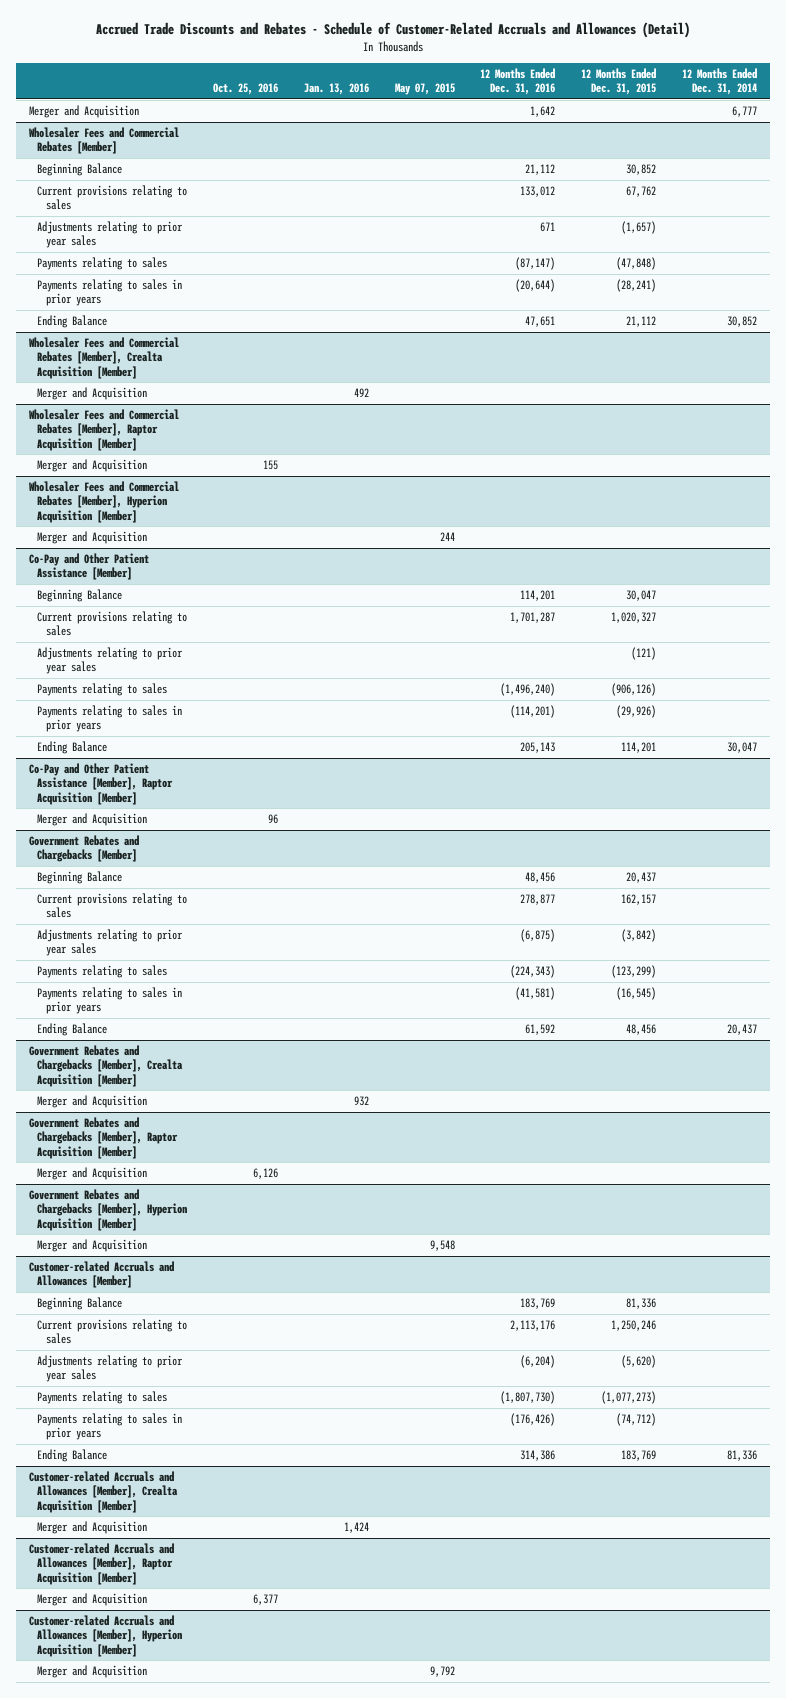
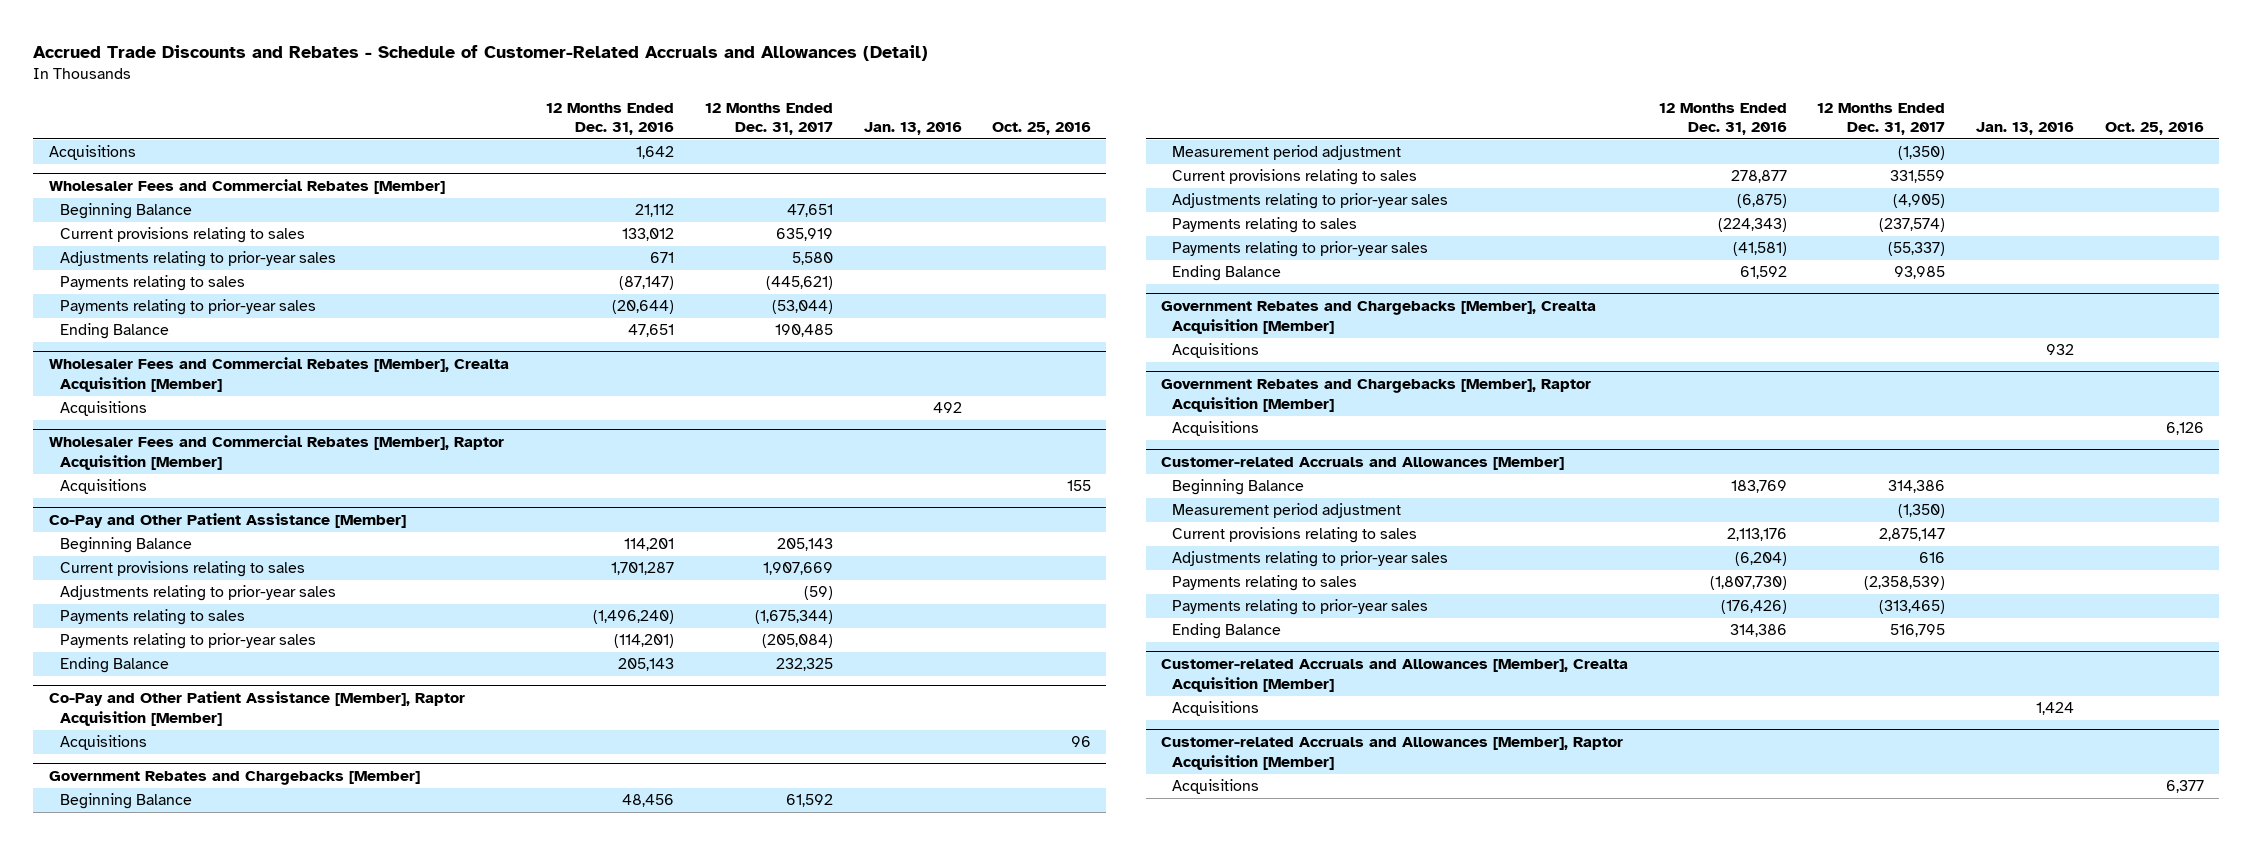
- | Oct. 25, 2016 | Jan. 13, 2016 | May 07, 2015 | 12 Months Ended Dec. 31, 2016 | 12 Months Ended Dec. 31, 2015 | 12 Months Ended Dec. 31, 2014
+ | 12 Months Ended Dec. 31, 2016 | 12 Months Ended Dec. 31, 2017 | Jan. 13, 2016 | Oct. 25, 2016
- Merger and Acquisition | | | | 1,642 | | 6,777
+ Acquisitions | 1,642 | | |
@ Wholesaler Fees and Commercial Rebates [Member]
- Adjustments relating to prior year sales | | | | 671 | (1,657) |
+ Adjustments relating to prior-year sales | 671 | 5,580 | |
- Payments relating to sales in prior years | | | | (20,644) | (28,241) |
+ Payments relating to prior-year sales | (20,644) | (53,044) | |
@ Wholesaler Fees and Commercial Rebates [Member], Crealta Acquisition [Member]
- Merger and Acquisition | | 492 | | | |
+ Acquisitions | | | 492 |
@ Wholesaler Fees and Commercial Rebates [Member], Raptor Acquisition [Member]
- Merger and Acquisition | 155 | | | | |
- Wholesaler Fees and Commercial Rebates [Member], Hyperion Acquisition [Member]
- Merger and Acquisition | | | 244 | | |
@ Wholesaler Fees and Commercial Rebates [Member], Raptor Acquisition [Member]
+ Acquisitions | | | | 155
@ Co-Pay and Other Patient Assistance [Member]
- Adjustments relating to prior year sales | | | | | (121) |
+ Adjustments relating to prior-year sales | | (59) | |
- Payments relating to sales in prior years | | | | (114,201) | (29,926) |
+ Payments relating to prior-year sales | (114,201) | (205,084) | |
@ Co-Pay and Other Patient Assistance [Member], Raptor Acquisition [Member]
- Merger and Acquisition | 96 | | | | |
+ Acquisitions | | | | 96
@ Government Rebates and Chargebacks [Member]
+ Measurement period adjustment | | (1,350) | |
- Adjustments relating to prior year sales | | | | (6,875) | (3,842) |
+ Adjustments relating to prior-year sales | (6,875) | (4,905) | |
- Payments relating to sales in prior years | | | | (41,581) | (16,545) |
+ Payments relating to prior-year sales | (41,581) | (55,337) | |
@ Government Rebates and Chargebacks [Member], Crealta Acquisition [Member]
- Merger and Acquisition | | 932 | | | |
+ Acquisitions | | | 932 |
@ Government Rebates and Chargebacks [Member], Raptor Acquisition [Member]
- Merger and Acquisition | 6,126 | | | | |
- Government Rebates and Chargebacks [Member], Hyperion Acquisition [Member]
- Merger and Acquisition | | | 9,548 | | |
@ Government Rebates and Chargebacks [Member], Raptor Acquisition [Member]
+ Acquisitions | | | | 6,126
@ Customer-related Accruals and Allowances [Member]
+ Measurement period adjustment | | (1,350) | |
- Adjustments relating to prior year sales | | | | (6,204) | (5,620) |
+ Adjustments relating to prior-year sales | (6,204) | 616 | |
- Payments relating to sales in prior years | | | | (176,426) | (74,712) |
+ Payments relating to prior-year sales | (176,426) | (313,465) | |
@ Customer-related Accruals and Allowances [Member], Crealta Acquisition [Member]
- Merger and Acquisition | | 1,424 | | | |
+ Acquisitions | | | 1,424 |
@ Customer-related Accruals and Allowances [Member], Raptor Acquisition [Member]
- Merger and Acquisition | 6,377 | | | | |
- Customer-related Accruals and Allowances [Member], Hyperion Acquisition [Member]
- Merger and Acquisition | | | 9,792 | | |
@ Customer-related Accruals and Allowances [Member], Raptor Acquisition [Member]
+ Acquisitions | | | | 6,377

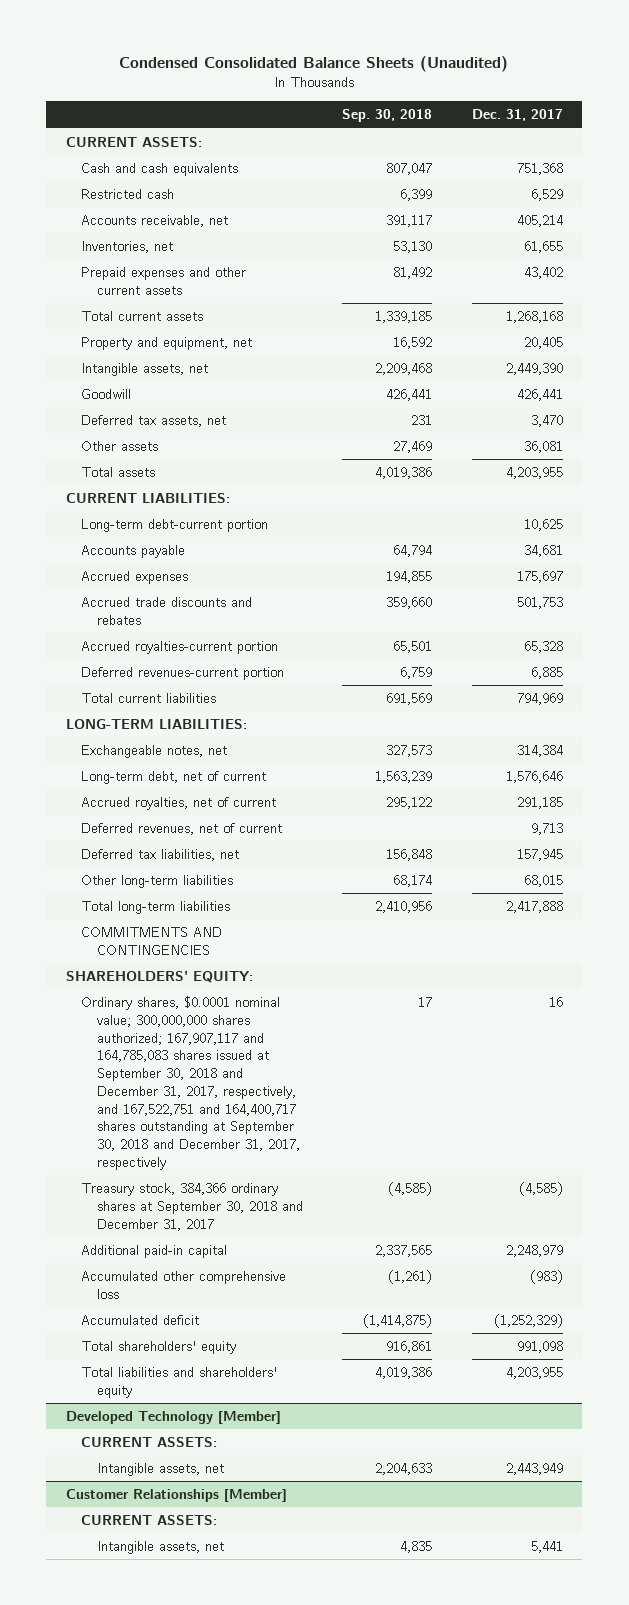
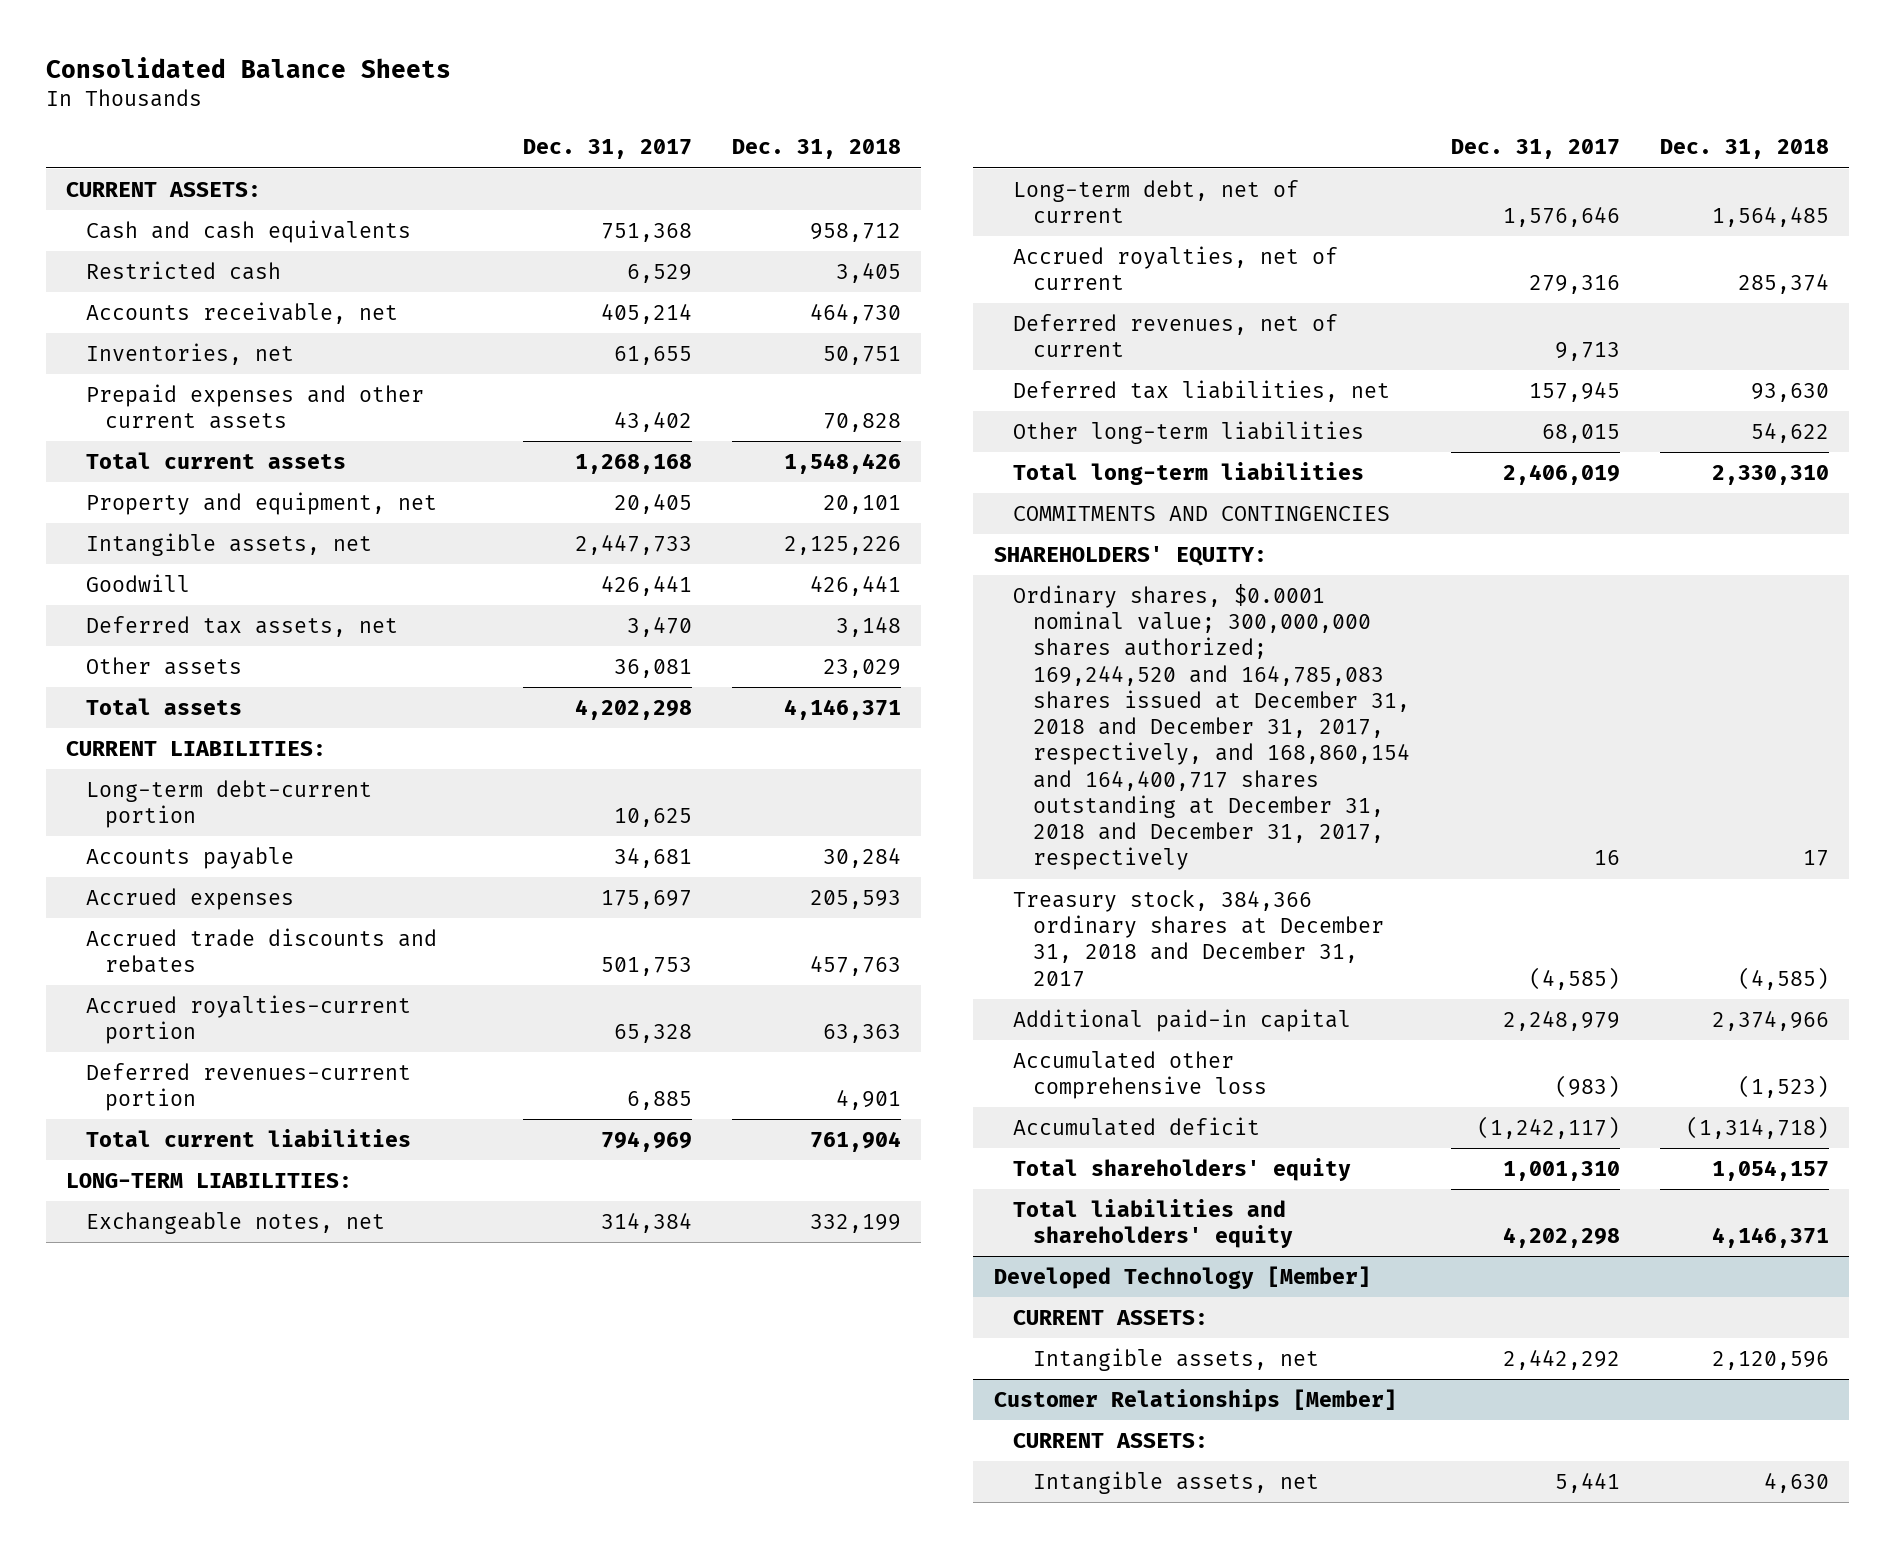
- Condensed Consolidated Balance Sheets (Unaudited)
+ Consolidated Balance Sheets
- | Sep. 30, 2018 | Dec. 31, 2017
+ | Dec. 31, 2017 | Dec. 31, 2018
- Intangible assets, net | 2,209,468 | 2,449,390
+ Intangible assets, net | 2,447,733 | 2,125,226
- Total assets | 4,019,386 | 4,203,955
+ Total assets | 4,202,298 | 4,146,371
- Accrued royalties, net of current | 295,122 | 291,185
+ Accrued royalties, net of current | 279,316 | 285,374
- Total long-term liabilities | 2,410,956 | 2,417,888
+ Total long-term liabilities | 2,406,019 | 2,330,310
- Ordinary shares, $0.0001 nominal value; 300,000,000 shares authorized; 167,907,117 and 164,785,083 shares issued at September 30, 2018 and December 31, 2017, respectively, and 167,522,751 and 164,400,717 shares outstanding at September 30, 2018 and December 31, 2017, respectively | 17 | 16
- Treasury stock, 384,366 ordinary shares at September 30, 2018 and December 31, 2017 | (4,585) | (4,585)
+ Ordinary shares, $0.0001 nominal value; 300,000,000 shares authorized; 169,244,520 and 164,785,083 shares issued at December 31, 2018 and December 31, 2017, respectively, and 168,860,154 and 164,400,717 shares outstanding at December 31, 2018 and December 31, 2017, respectively | 16 | 17
+ Treasury stock, 384,366 ordinary shares at December 31, 2018 and December 31, 2017 | (4,585) | (4,585)
- Accumulated deficit | (1,414,875) | (1,252,329)
- Total shareholders' equity | 916,861 | 991,098
- Total liabilities and shareholders' equity | 4,019,386 | 4,203,955
+ Accumulated deficit | (1,242,117) | (1,314,718)
+ Total shareholders' equity | 1,001,310 | 1,054,157
+ Total liabilities and shareholders' equity | 4,202,298 | 4,146,371
@ Developed Technology [Member]
- Intangible assets, net | 2,204,633 | 2,443,949
+ Intangible assets, net | 2,442,292 | 2,120,596

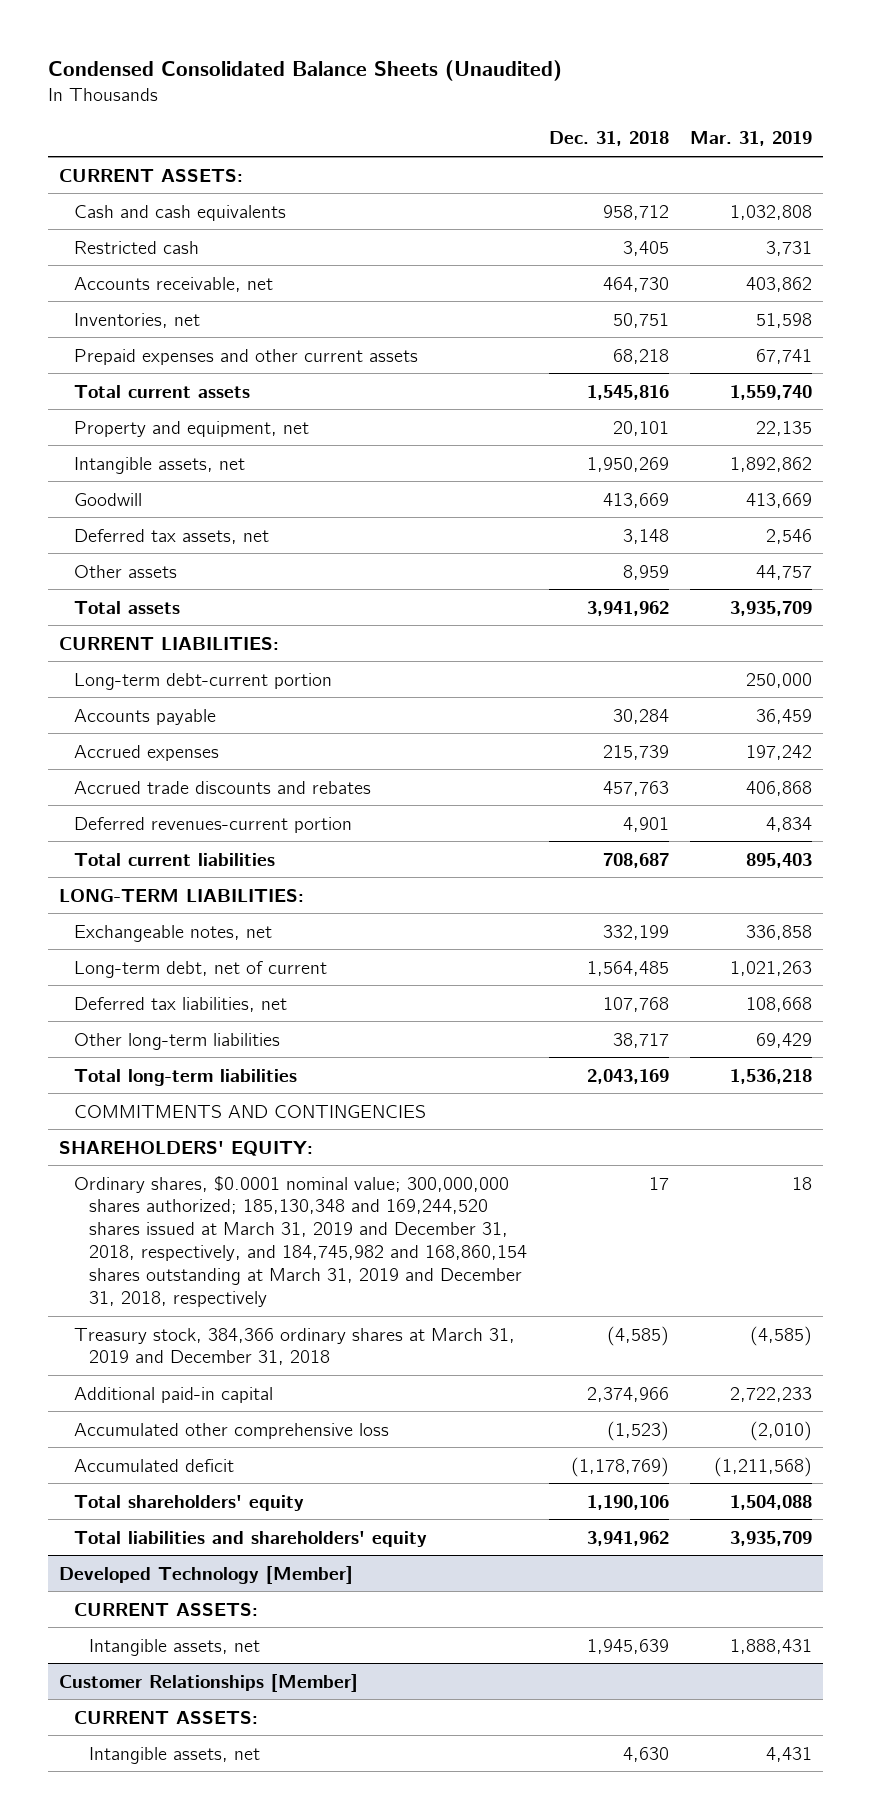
- Consolidated Balance Sheets
+ Condensed Consolidated Balance Sheets (Unaudited)
- | Dec. 31, 2017 | Dec. 31, 2018
+ | Dec. 31, 2018 | Mar. 31, 2019
- Prepaid expenses and other current assets | 43,402 | 70,828
- Total current assets | 1,268,168 | 1,548,426
+ Prepaid expenses and other current assets | 68,218 | 67,741
+ Total current assets | 1,545,816 | 1,559,740
- Intangible assets, net | 2,447,733 | 2,125,226
- Goodwill | 426,441 | 426,441
+ Intangible assets, net | 1,950,269 | 1,892,862
+ Goodwill | 413,669 | 413,669
- Other assets | 36,081 | 23,029
- Total assets | 4,202,298 | 4,146,371
+ Other assets | 8,959 | 44,757
+ Total assets | 3,941,962 | 3,935,709
- Accrued expenses | 175,697 | 205,593
+ Accrued expenses | 215,739 | 197,242
- Accrued royalties-current portion | 65,328 | 63,363
- Total current liabilities | 794,969 | 761,904
+ Total current liabilities | 708,687 | 895,403
- Accrued royalties, net of current | 279,316 | 285,374
- Deferred revenues, net of current | 9,713 |
- Deferred tax liabilities, net | 157,945 | 93,630
- Other long-term liabilities | 68,015 | 54,622
- Total long-term liabilities | 2,406,019 | 2,330,310
+ Deferred tax liabilities, net | 107,768 | 108,668
+ Other long-term liabilities | 38,717 | 69,429
+ Total long-term liabilities | 2,043,169 | 1,536,218
- Ordinary shares, $0.0001 nominal value; 300,000,000 shares authorized; 169,244,520 and 164,785,083 shares issued at December 31, 2018 and December 31, 2017, respectively, and 168,860,154 and 164,400,717 shares outstanding at December 31, 2018 and December 31, 2017, respectively | 16 | 17
- Treasury stock, 384,366 ordinary shares at December 31, 2018 and December 31, 2017 | (4,585) | (4,585)
+ Ordinary shares, $0.0001 nominal value; 300,000,000 shares authorized; 185,130,348 and 169,244,520 shares issued at March 31, 2019 and December 31, 2018, respectively, and 184,745,982 and 168,860,154 shares outstanding at March 31, 2019 and December 31, 2018, respectively | 17 | 18
+ Treasury stock, 384,366 ordinary shares at March 31, 2019 and December 31, 2018 | (4,585) | (4,585)
- Accumulated deficit | (1,242,117) | (1,314,718)
- Total shareholders' equity | 1,001,310 | 1,054,157
- Total liabilities and shareholders' equity | 4,202,298 | 4,146,371
+ Accumulated deficit | (1,178,769) | (1,211,568)
+ Total shareholders' equity | 1,190,106 | 1,504,088
+ Total liabilities and shareholders' equity | 3,941,962 | 3,935,709
@ Developed Technology [Member]
- Intangible assets, net | 2,442,292 | 2,120,596
+ Intangible assets, net | 1,945,639 | 1,888,431

